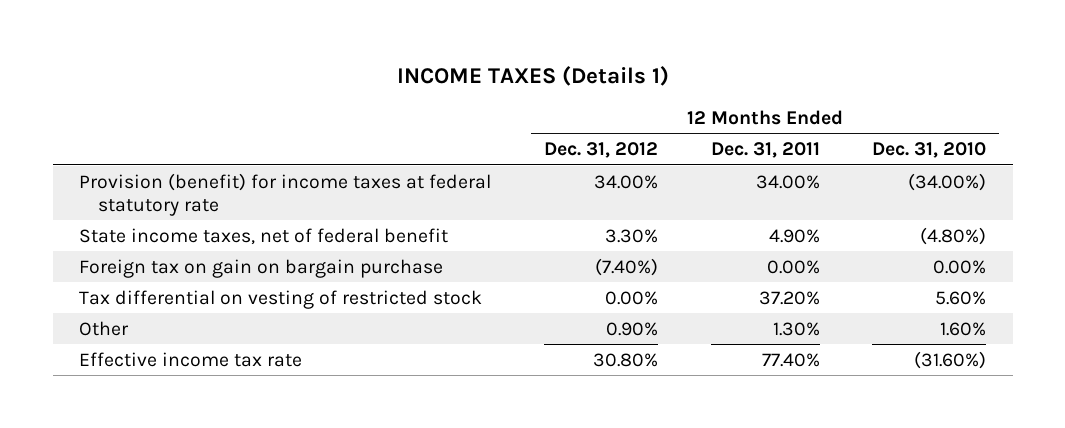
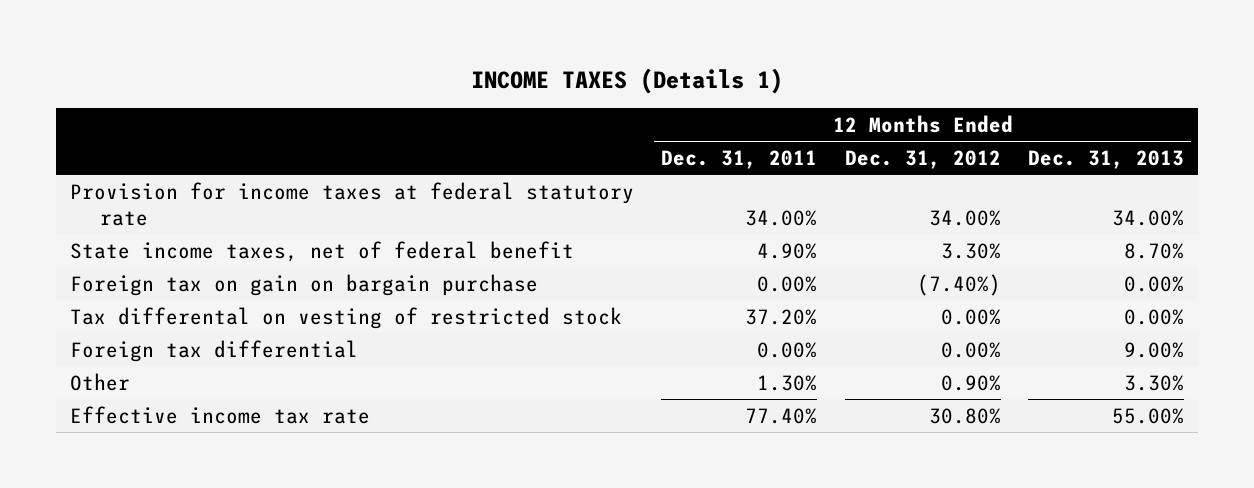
- | 12 Months Ended Dec. 31, 2012 | 12 Months Ended Dec. 31, 2011 | 12 Months Ended Dec. 31, 2010
+ | 12 Months Ended Dec. 31, 2011 | 12 Months Ended Dec. 31, 2012 | 12 Months Ended Dec. 31, 2013
- Provision (benefit) for income taxes at federal statutory rate | 34.00% | 34.00% | (34.00%)
+ Provision for income taxes at federal statutory rate | 34.00% | 34.00% | 34.00%
- Tax differential on vesting of restricted stock | 0.00% | 37.20% | 5.60%
+ Tax differental on vesting of restricted stock | 37.20% | 0.00% | 0.00%
+ Foreign tax differential | 0.00% | 0.00% | 9.00%

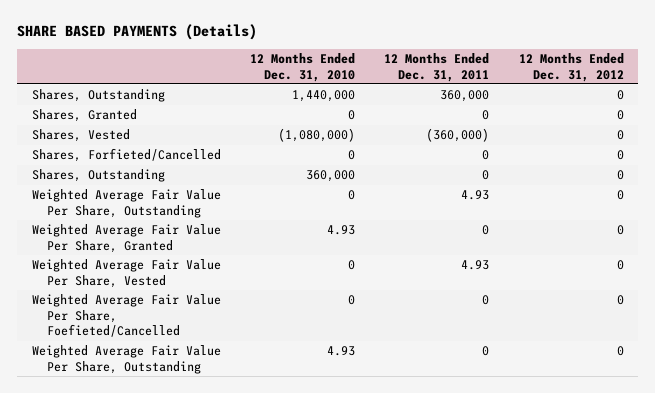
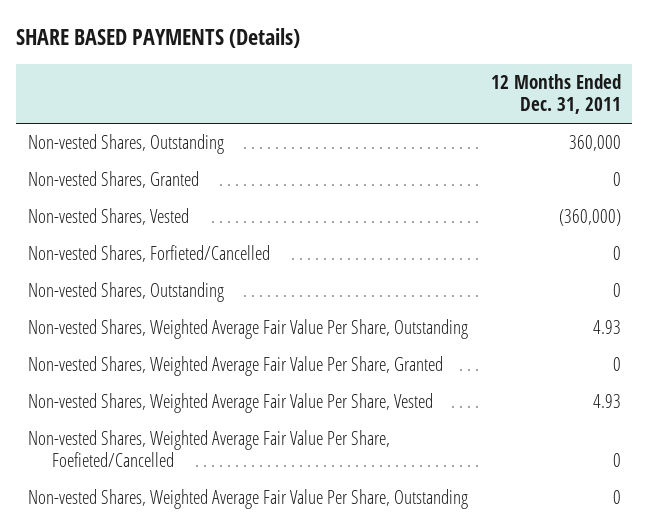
- | 12 Months Ended Dec. 31, 2010 | 12 Months Ended Dec. 31, 2011 | 12 Months Ended Dec. 31, 2012
+ | 12 Months Ended Dec. 31, 2011
- Shares, Outstanding | 1,440,000 | 360,000 | 0
- Shares, Granted | 0 | 0 | 0
- Shares, Vested | (1,080,000) | (360,000) | 0
- Shares, Forfieted/Cancelled | 0 | 0 | 0
- Shares, Outstanding | 360,000 | 0 | 0
- Weighted Average Fair Value Per Share, Outstanding | 0 | 4.93 | 0
- Weighted Average Fair Value Per Share, Granted | 4.93 | 0 | 0
- Weighted Average Fair Value Per Share, Vested | 0 | 4.93 | 0
- Weighted Average Fair Value Per Share, Foefieted/Cancelled | 0 | 0 | 0
- Weighted Average Fair Value Per Share, Outstanding | 4.93 | 0 | 0
+ Non-vested Shares, Outstanding | 360,000
+ Non-vested Shares, Granted | 0
+ Non-vested Shares, Vested | (360,000)
+ Non-vested Shares, Forfieted/Cancelled | 0
+ Non-vested Shares, Outstanding | 0
+ Non-vested Shares, Weighted Average Fair Value Per Share, Outstanding | 4.93
+ Non-vested Shares, Weighted Average Fair Value Per Share, Granted | 0
+ Non-vested Shares, Weighted Average Fair Value Per Share, Vested | 4.93
+ Non-vested Shares, Weighted Average Fair Value Per Share, Foefieted/Cancelled | 0
+ Non-vested Shares, Weighted Average Fair Value Per Share, Outstanding | 0

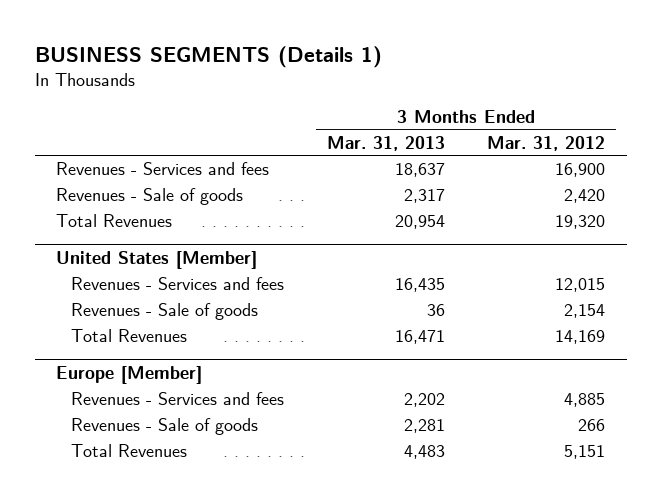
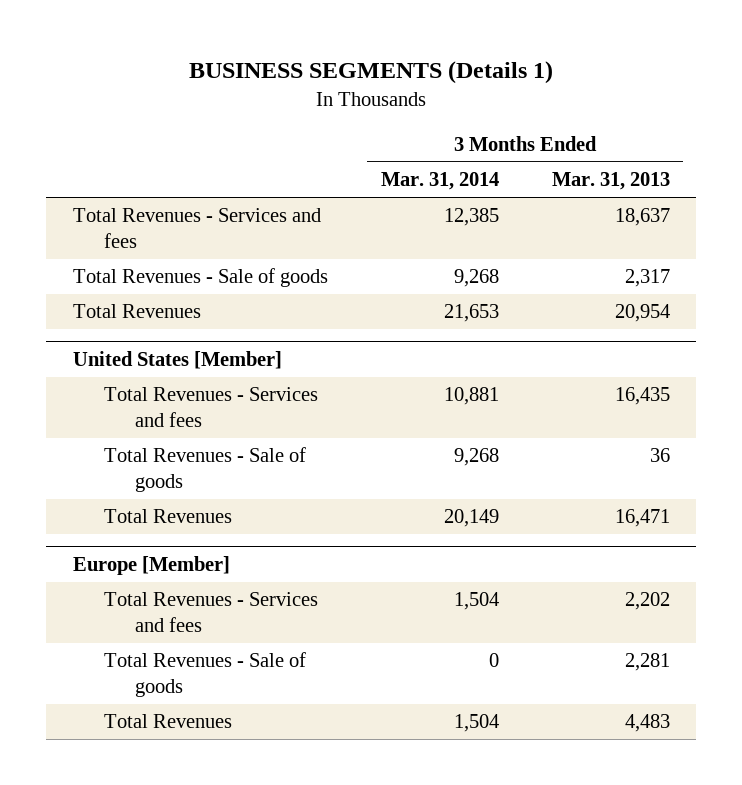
- | 3 Months Ended Mar. 31, 2013 | 3 Months Ended Mar. 31, 2012
+ | 3 Months Ended Mar. 31, 2014 | 3 Months Ended Mar. 31, 2013
- Revenues - Services and fees | 18,637 | 16,900
- Revenues - Sale of goods | 2,317 | 2,420
+ Total Revenues - Services and fees | 12,385 | 18,637
+ Total Revenues - Sale of goods | 9,268 | 2,317
@ United States [Member]
- Revenues - Services and fees | 16,435 | 12,015
- Revenues - Sale of goods | 36 | 2,154
+ Total Revenues - Services and fees | 10,881 | 16,435
+ Total Revenues - Sale of goods | 9,268 | 36
@ Europe [Member]
- Revenues - Services and fees | 2,202 | 4,885
- Revenues - Sale of goods | 2,281 | 266
+ Total Revenues - Services and fees | 1,504 | 2,202
+ Total Revenues - Sale of goods | 0 | 2,281

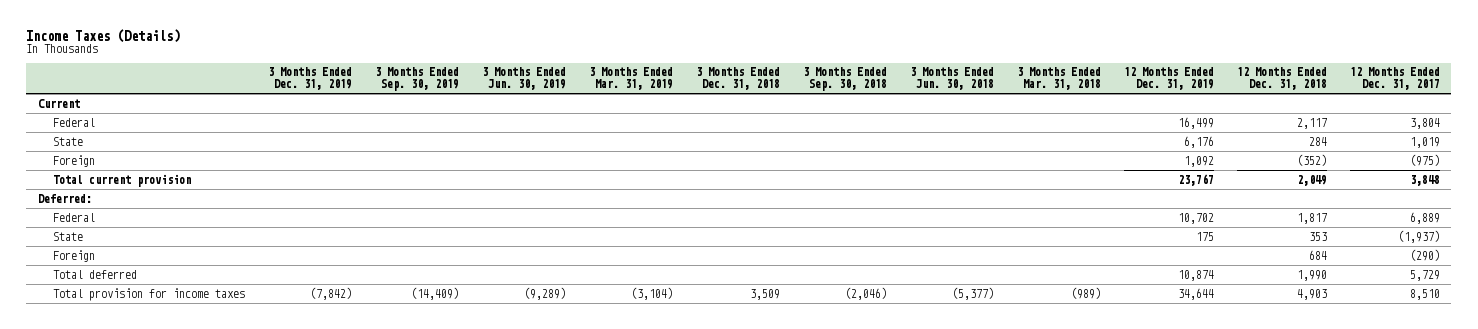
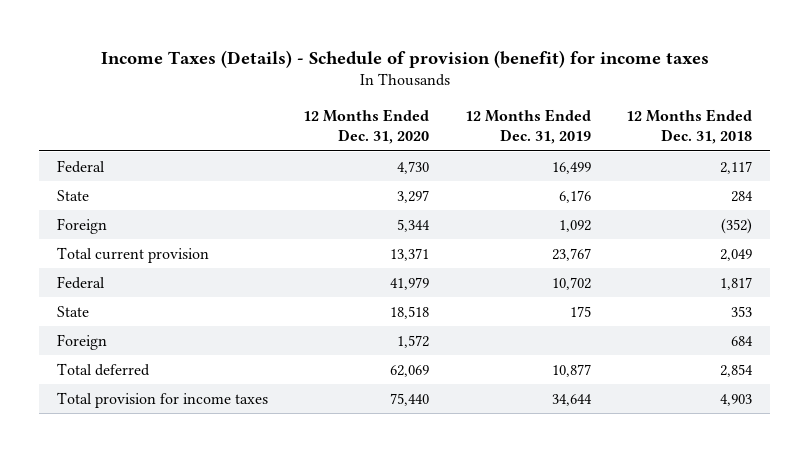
- Income Taxes (Details)
+ Income Taxes (Details) - Schedule of provision (benefit) for income taxes
- | 3 Months Ended Dec. 31, 2019 | 3 Months Ended Sep. 30, 2019 | 3 Months Ended Jun. 30, 2019 | 3 Months Ended Mar. 31, 2019 | 3 Months Ended Dec. 31, 2018 | 3 Months Ended Sep. 30, 2018 | 3 Months Ended Jun. 30, 2018 | 3 Months Ended Mar. 31, 2018 | 12 Months Ended Dec. 31, 2019 | 12 Months Ended Dec. 31, 2018 | 12 Months Ended Dec. 31, 2017
+ | 12 Months Ended Dec. 31, 2020 | 12 Months Ended Dec. 31, 2019 | 12 Months Ended Dec. 31, 2018
- Current
- Deferred:
- Total deferred | | | | | | | | | 10,874 | 1,990 | 5,729
+ Total deferred | 62,069 | 10,877 | 2,854

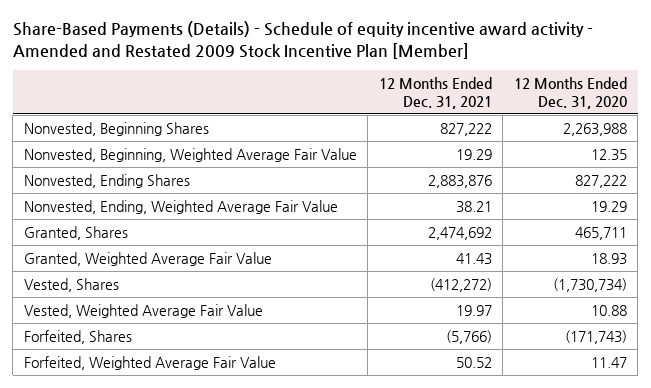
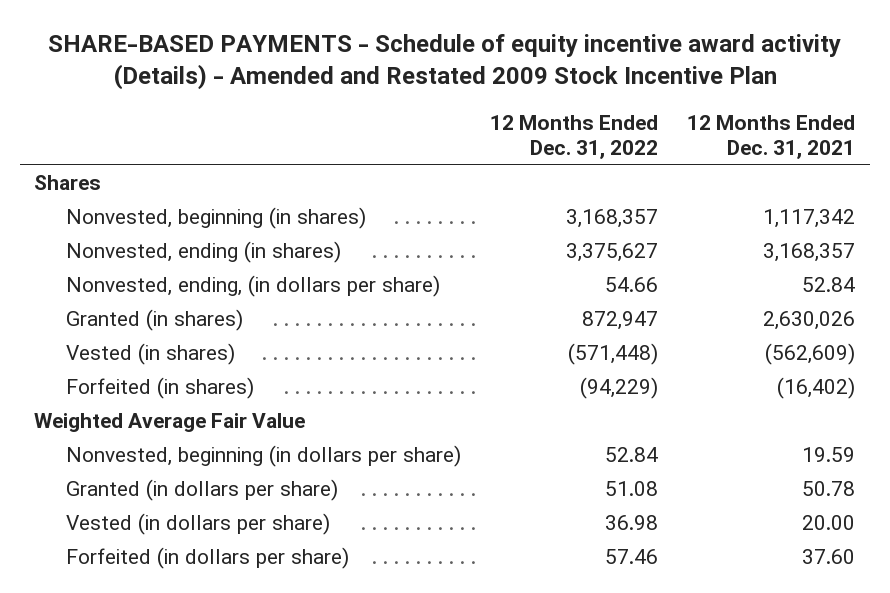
- Share-Based Payments (Details) - Schedule of equity incentive award activity - Amended and Restated 2009 Stock Incentive Plan [Member]
+ SHARE-BASED PAYMENTS - Schedule of equity incentive award activity (Details) - Amended and Restated 2009 Stock Incentive Plan
- | 12 Months Ended Dec. 31, 2021 | 12 Months Ended Dec. 31, 2020
+ | 12 Months Ended Dec. 31, 2022 | 12 Months Ended Dec. 31, 2021
- Nonvested, Beginning Shares | 827,222 | 2,263,988
- Nonvested, Beginning, Weighted Average Fair Value | 19.29 | 12.35
- Nonvested, Ending Shares | 2,883,876 | 827,222
- Nonvested, Ending, Weighted Average Fair Value | 38.21 | 19.29
- Granted, Shares | 2,474,692 | 465,711
- Granted, Weighted Average Fair Value | 41.43 | 18.93
- Vested, Shares | (412,272) | (1,730,734)
- Vested, Weighted Average Fair Value | 19.97 | 10.88
- Forfeited, Shares | (5,766) | (171,743)
- Forfeited, Weighted Average Fair Value | 50.52 | 11.47
+ Shares
+ Nonvested, beginning (in shares) | 3,168,357 | 1,117,342
+ Nonvested, ending (in shares) | 3,375,627 | 3,168,357
+ Nonvested, ending, (in dollars per share) | 54.66 | 52.84
+ Granted (in shares) | 872,947 | 2,630,026
+ Vested (in shares) | (571,448) | (562,609)
+ Forfeited (in shares) | (94,229) | (16,402)
+ Weighted Average Fair Value
+ Nonvested, beginning (in dollars per share) | 52.84 | 19.59
+ Granted (in dollars per share) | 51.08 | 50.78
+ Vested (in dollars per share) | 36.98 | 20.00
+ Forfeited (in dollars per share) | 57.46 | 37.60

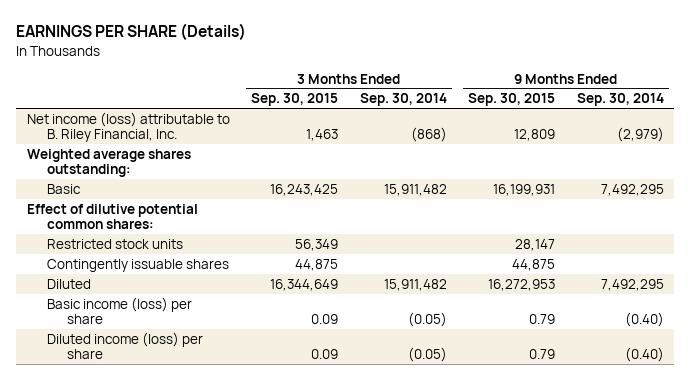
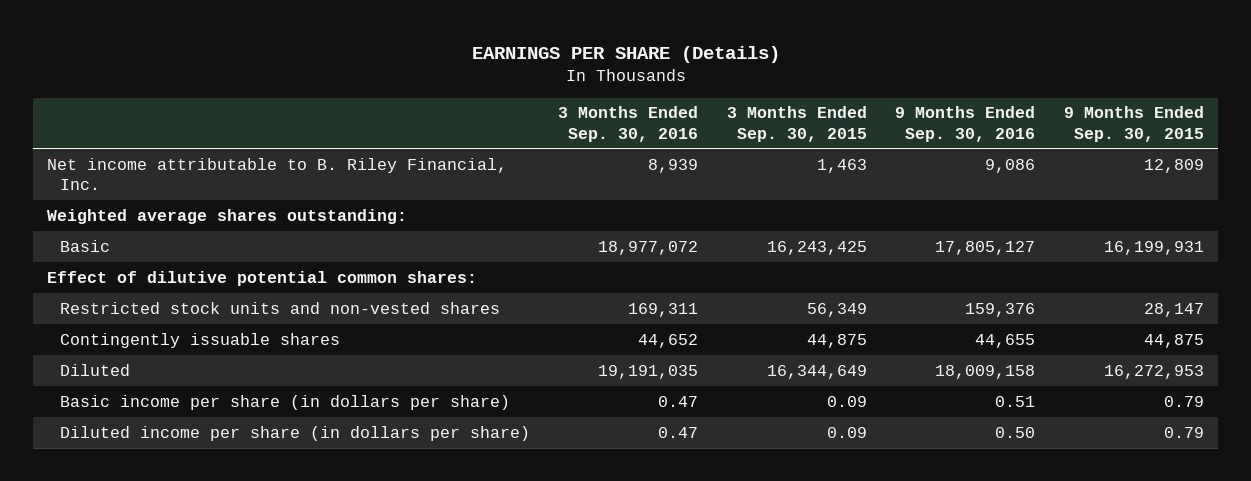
- | 3 Months Ended Sep. 30, 2015 | 3 Months Ended Sep. 30, 2014 | 9 Months Ended Sep. 30, 2015 | 9 Months Ended Sep. 30, 2014
+ | 3 Months Ended Sep. 30, 2016 | 3 Months Ended Sep. 30, 2015 | 9 Months Ended Sep. 30, 2016 | 9 Months Ended Sep. 30, 2015
- Net income (loss) attributable to B. Riley Financial, Inc. | 1,463 | (868) | 12,809 | (2,979)
+ Net income attributable to B. Riley Financial, Inc. | 8,939 | 1,463 | 9,086 | 12,809
- Restricted stock units | 56,349 | | 28,147 |
+ Restricted stock units and non-vested shares | 169,311 | 56,349 | 159,376 | 28,147
- Basic income (loss) per share | 0.09 | (0.05) | 0.79 | (0.40)
- Diluted income (loss) per share | 0.09 | (0.05) | 0.79 | (0.40)
+ Basic income per share (in dollars per share) | 0.47 | 0.09 | 0.51 | 0.79
+ Diluted income per share (in dollars per share) | 0.47 | 0.09 | 0.50 | 0.79

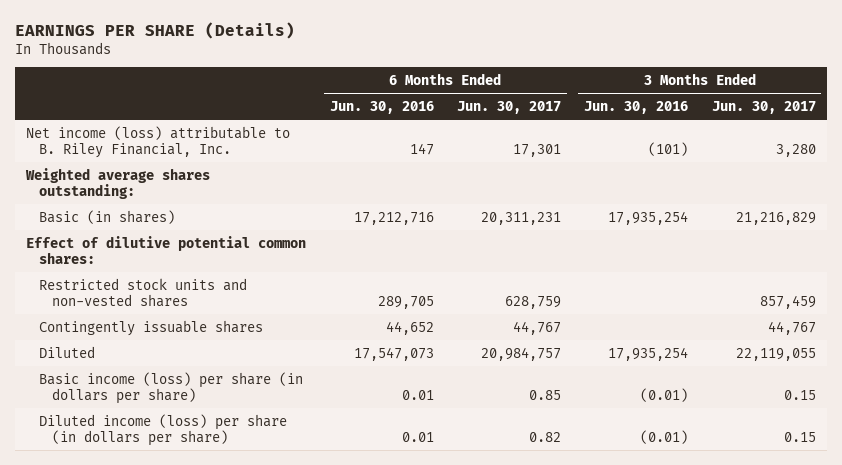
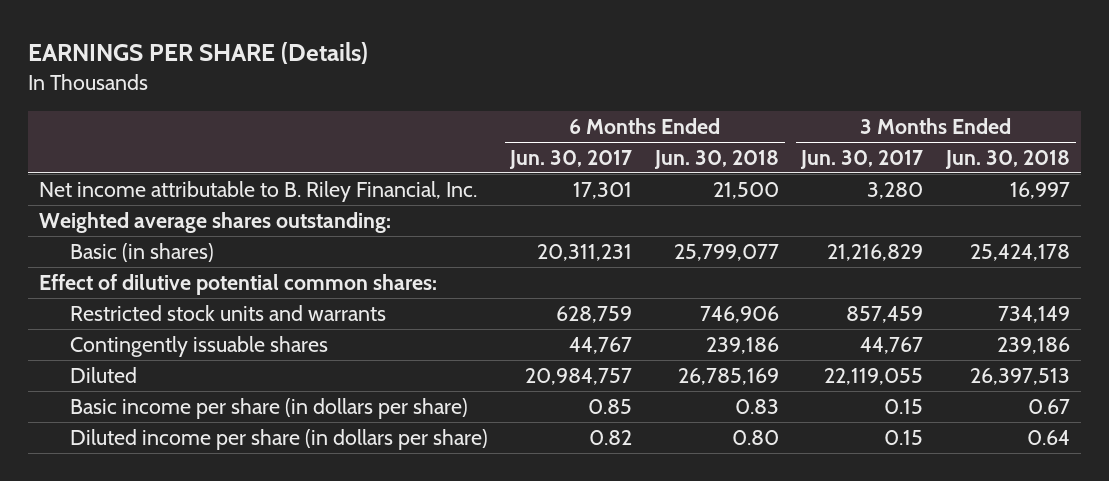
- | 6 Months Ended Jun. 30, 2016 | 6 Months Ended Jun. 30, 2017 | 3 Months Ended Jun. 30, 2016 | 3 Months Ended Jun. 30, 2017
+ | 6 Months Ended Jun. 30, 2017 | 6 Months Ended Jun. 30, 2018 | 3 Months Ended Jun. 30, 2017 | 3 Months Ended Jun. 30, 2018
- Net income (loss) attributable to B. Riley Financial, Inc. | 147 | 17,301 | (101) | 3,280
+ Net income attributable to B. Riley Financial, Inc. | 17,301 | 21,500 | 3,280 | 16,997
- Restricted stock units and non-vested shares | 289,705 | 628,759 | | 857,459
+ Restricted stock units and warrants | 628,759 | 746,906 | 857,459 | 734,149
- Basic income (loss) per share (in dollars per share) | 0.01 | 0.85 | (0.01) | 0.15
- Diluted income (loss) per share (in dollars per share) | 0.01 | 0.82 | (0.01) | 0.15
+ Basic income per share (in dollars per share) | 0.85 | 0.83 | 0.15 | 0.67
+ Diluted income per share (in dollars per share) | 0.82 | 0.80 | 0.15 | 0.64

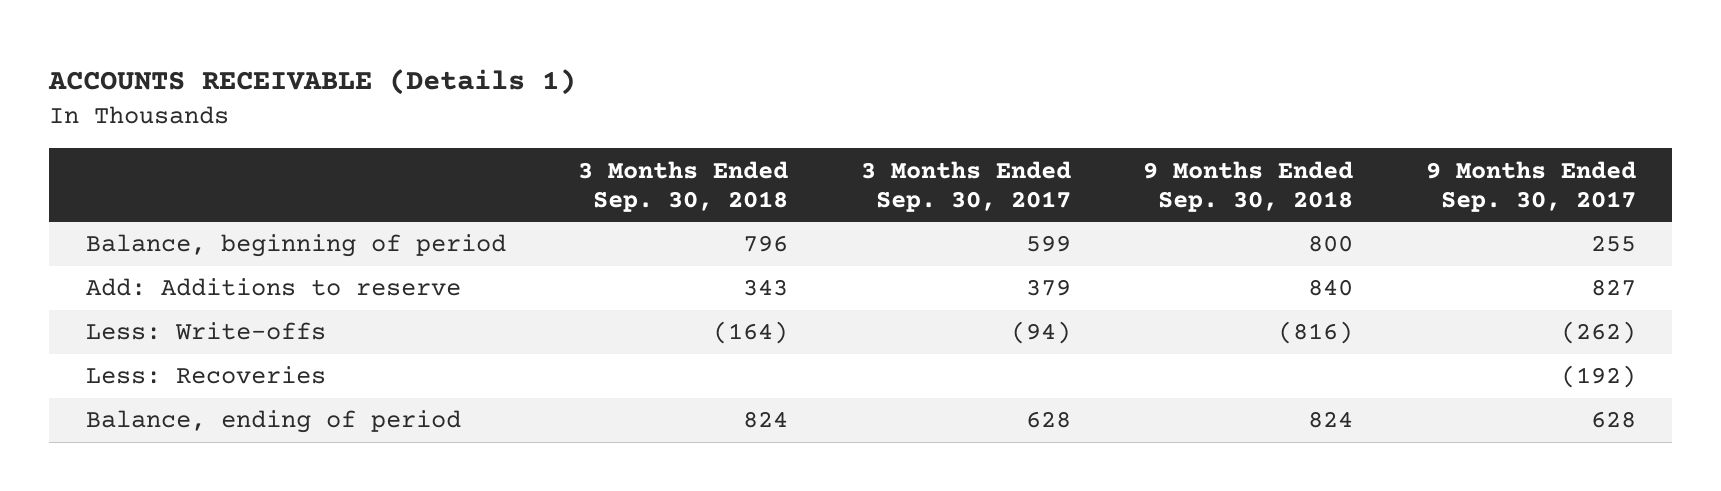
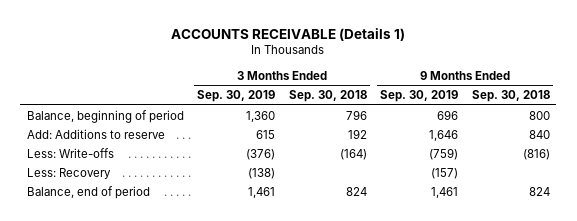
- | 3 Months Ended Sep. 30, 2018 | 3 Months Ended Sep. 30, 2017 | 9 Months Ended Sep. 30, 2018 | 9 Months Ended Sep. 30, 2017
+ | 3 Months Ended Sep. 30, 2019 | 3 Months Ended Sep. 30, 2018 | 9 Months Ended Sep. 30, 2019 | 9 Months Ended Sep. 30, 2018
- Add: Additions to reserve | 343 | 379 | 840 | 827
+ Add: Additions to reserve | 615 | 192 | 1,646 | 840
- Less: Recoveries | | | | (192)
- Balance, ending of period | 824 | 628 | 824 | 628
+ Less: Recovery | (138) | | (157) |
+ Balance, end of period | 1,461 | 824 | 1,461 | 824

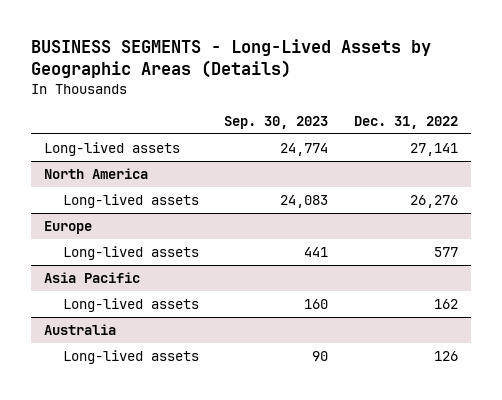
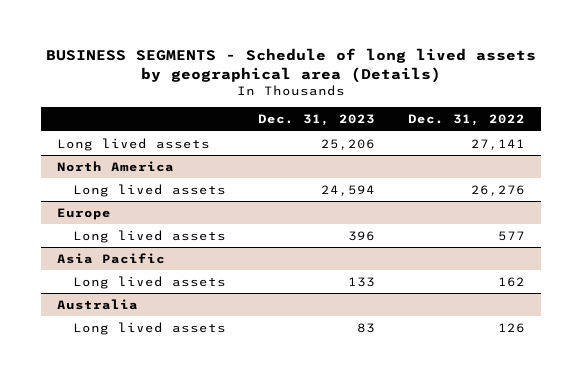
- BUSINESS SEGMENTS - Long-Lived Assets by Geographic Areas (Details)
+ BUSINESS SEGMENTS - Schedule of long lived assets by geographical area (Details)
- | Sep. 30, 2023 | Dec. 31, 2022
+ | Dec. 31, 2023 | Dec. 31, 2022
- Long-lived assets | 24,774 | 27,141
+ Long lived assets | 25,206 | 27,141
@ North America
- Long-lived assets | 24,083 | 26,276
+ Long lived assets | 24,594 | 26,276
@ Europe
- Long-lived assets | 441 | 577
+ Long lived assets | 396 | 577
@ Asia Pacific
- Long-lived assets | 160 | 162
+ Long lived assets | 133 | 162
@ Australia
- Long-lived assets | 90 | 126
+ Long lived assets | 83 | 126

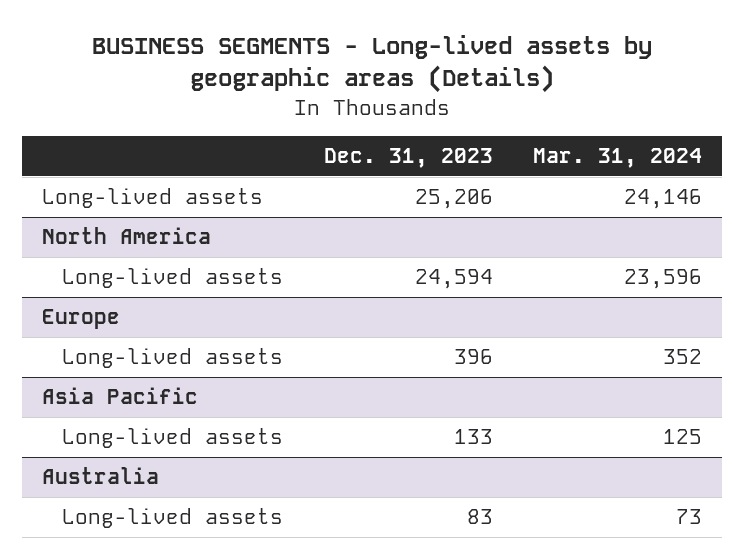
- BUSINESS SEGMENTS - Schedule of long lived assets by geographical area (Details)
+ BUSINESS SEGMENTS - Long-lived assets by geographic areas (Details)
- | Dec. 31, 2023 | Dec. 31, 2022
+ | Dec. 31, 2023 | Mar. 31, 2024
- Long lived assets | 25,206 | 27,141
+ Long-lived assets | 25,206 | 24,146
@ North America
- Long lived assets | 24,594 | 26,276
+ Long-lived assets | 24,594 | 23,596
@ Europe
- Long lived assets | 396 | 577
+ Long-lived assets | 396 | 352
@ Asia Pacific
- Long lived assets | 133 | 162
+ Long-lived assets | 133 | 125
@ Australia
- Long lived assets | 83 | 126
+ Long-lived assets | 83 | 73

